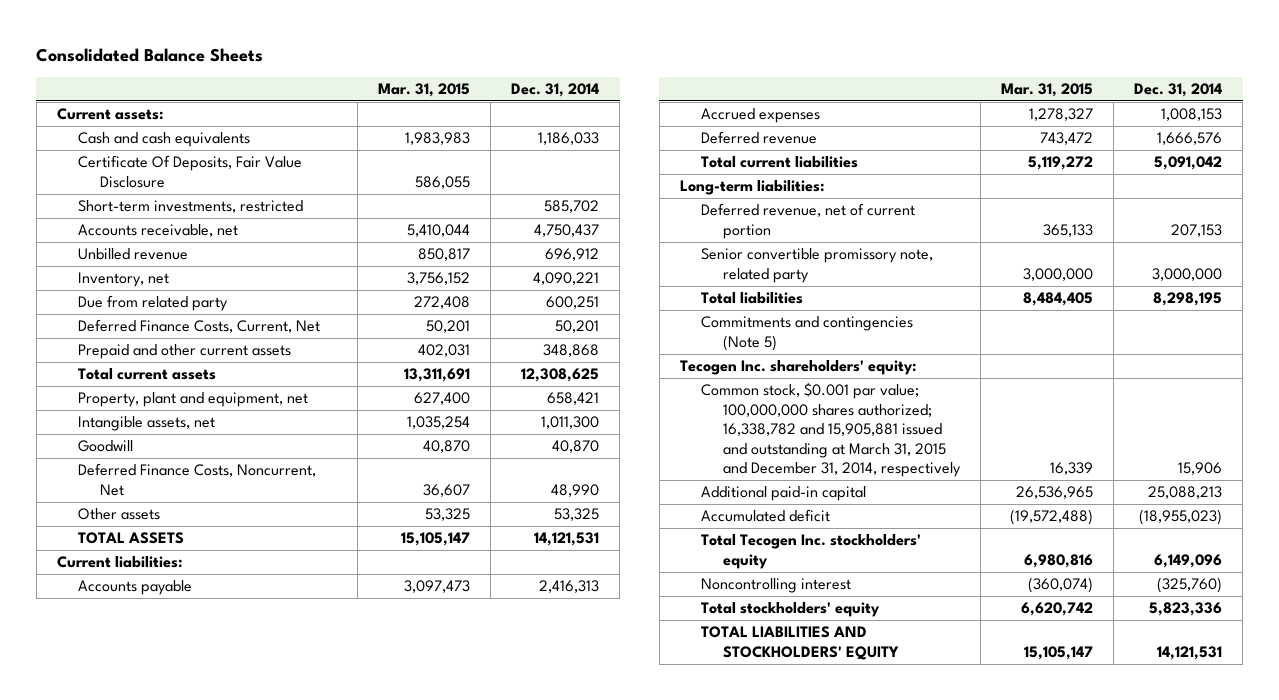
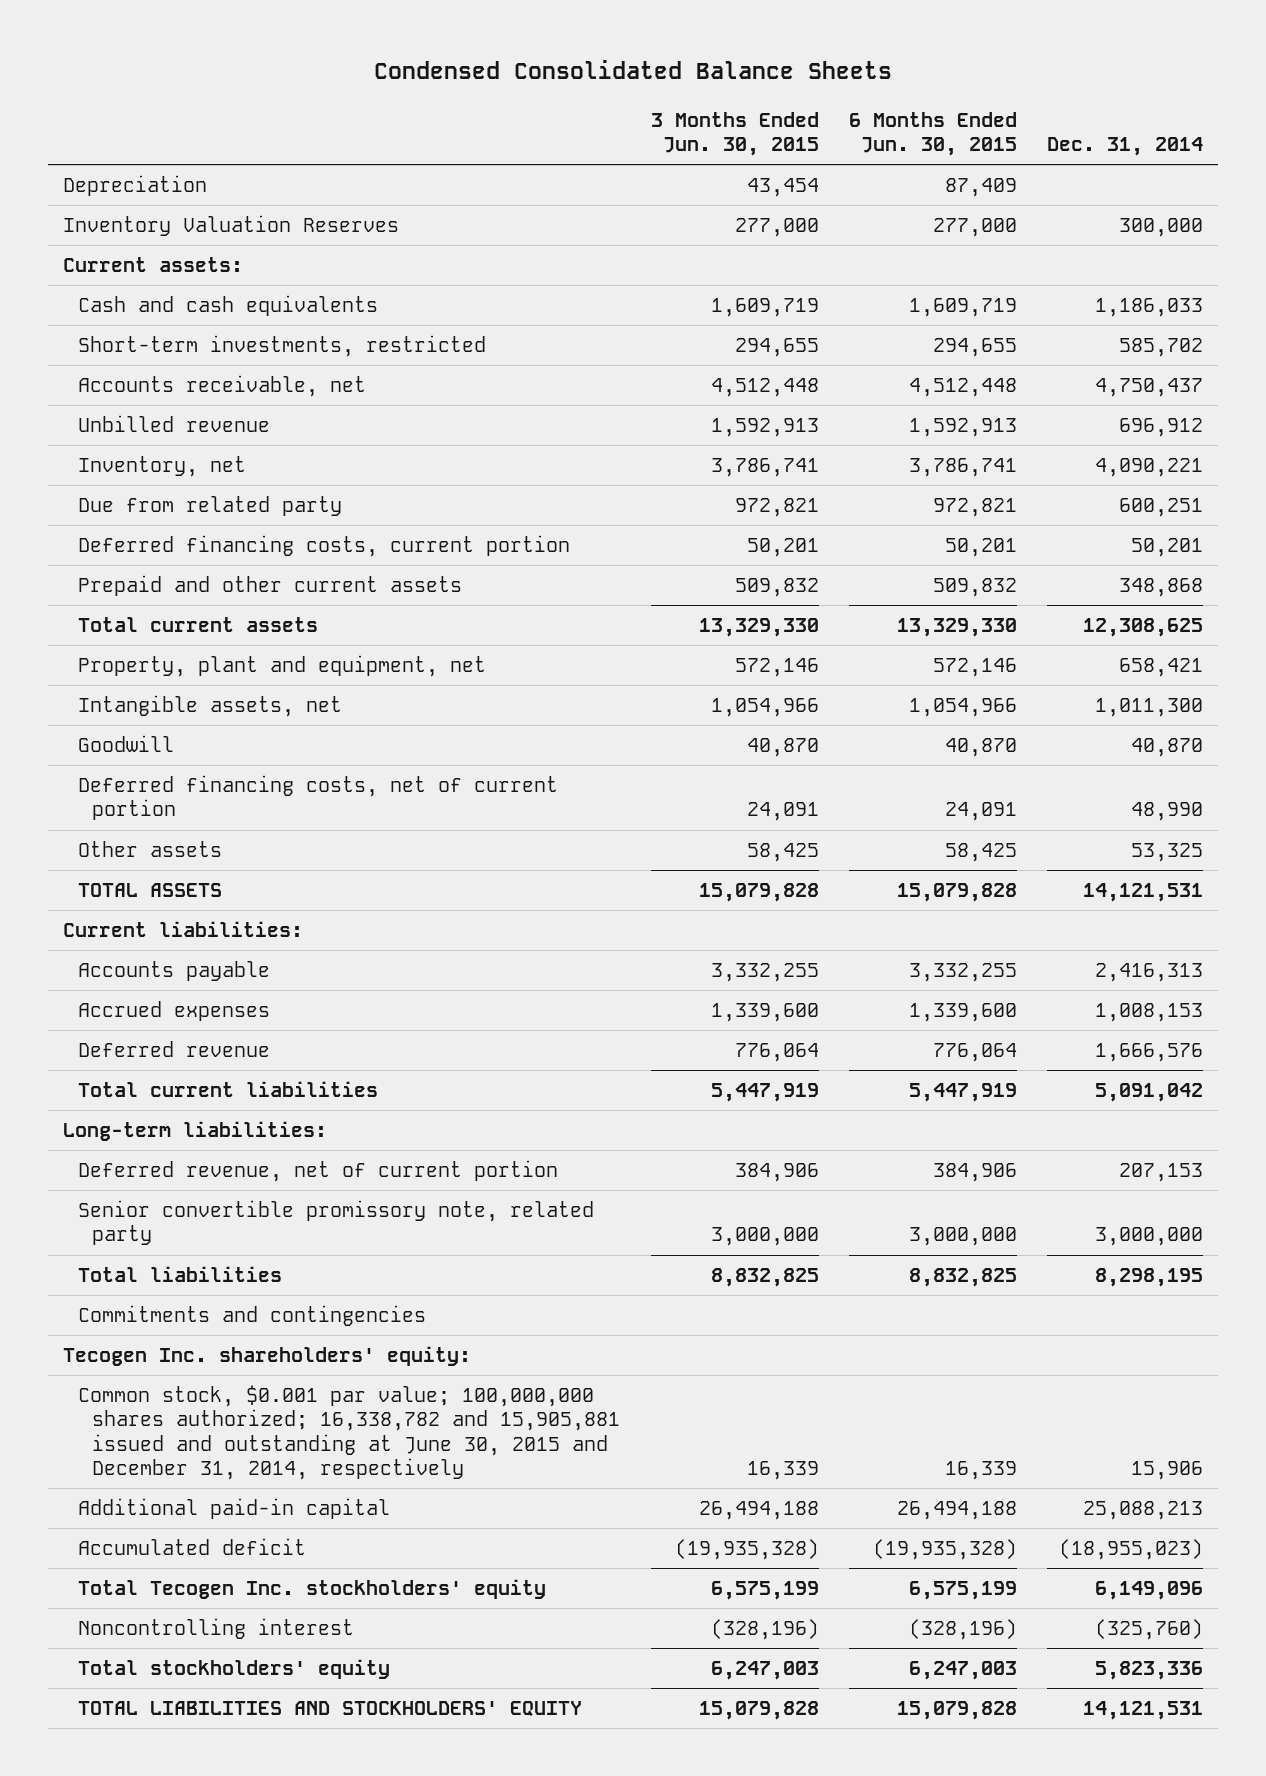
- Consolidated Balance Sheets
+ Condensed Consolidated Balance Sheets
- | Mar. 31, 2015 | Dec. 31, 2014
+ | 3 Months Ended Jun. 30, 2015 | 6 Months Ended Jun. 30, 2015 | Dec. 31, 2014
+ Depreciation | 43,454 | 87,409 |
+ Inventory Valuation Reserves | 277,000 | 277,000 | 300,000
- Certificate Of Deposits, Fair Value Disclosure | 586,055 |
- Deferred Finance Costs, Current, Net | 50,201 | 50,201
+ Deferred financing costs, current portion | 50,201 | 50,201 | 50,201
- Deferred Finance Costs, Noncurrent, Net | 36,607 | 48,990
+ Deferred financing costs, net of current portion | 24,091 | 24,091 | 48,990
- Commitments and contingencies (Note 5)
+ Commitments and contingencies
- Common stock, $0.001 par value; 100,000,000 shares authorized; 16,338,782 and 15,905,881 issued and outstanding at March 31, 2015 and December 31, 2014, respectively | 16,339 | 15,906
+ Common stock, $0.001 par value; 100,000,000 shares authorized; 16,338,782 and 15,905,881 issued and outstanding at June 30, 2015 and December 31, 2014, respectively | 16,339 | 16,339 | 15,906

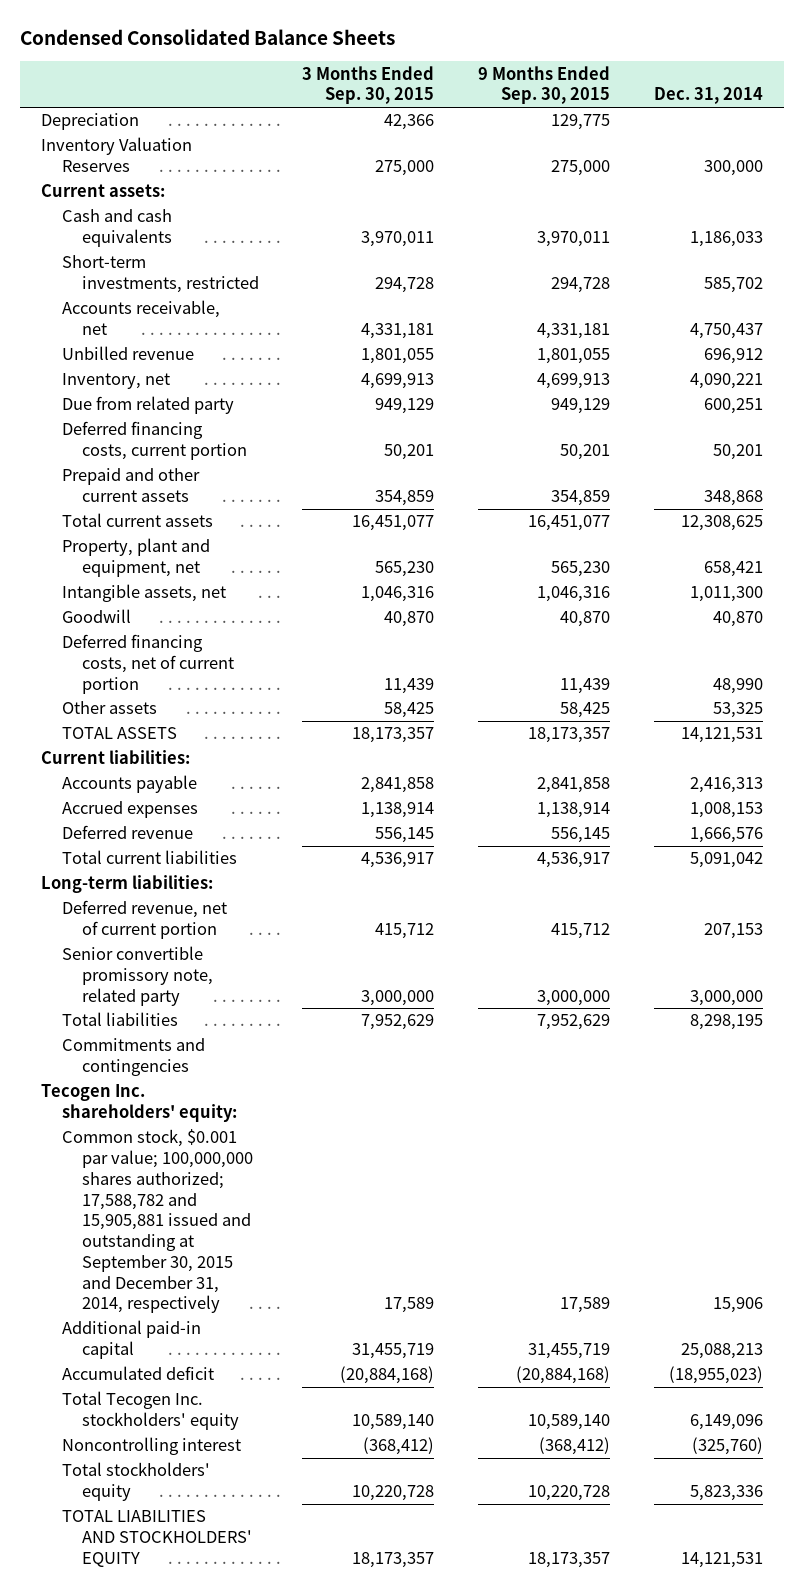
- | 3 Months Ended Jun. 30, 2015 | 6 Months Ended Jun. 30, 2015 | Dec. 31, 2014
+ | 3 Months Ended Sep. 30, 2015 | 9 Months Ended Sep. 30, 2015 | Dec. 31, 2014
- Common stock, $0.001 par value; 100,000,000 shares authorized; 16,338,782 and 15,905,881 issued and outstanding at June 30, 2015 and December 31, 2014, respectively | 16,339 | 16,339 | 15,906
+ Common stock, $0.001 par value; 100,000,000 shares authorized; 17,588,782 and 15,905,881 issued and outstanding at September 30, 2015 and December 31, 2014, respectively | 17,589 | 17,589 | 15,906

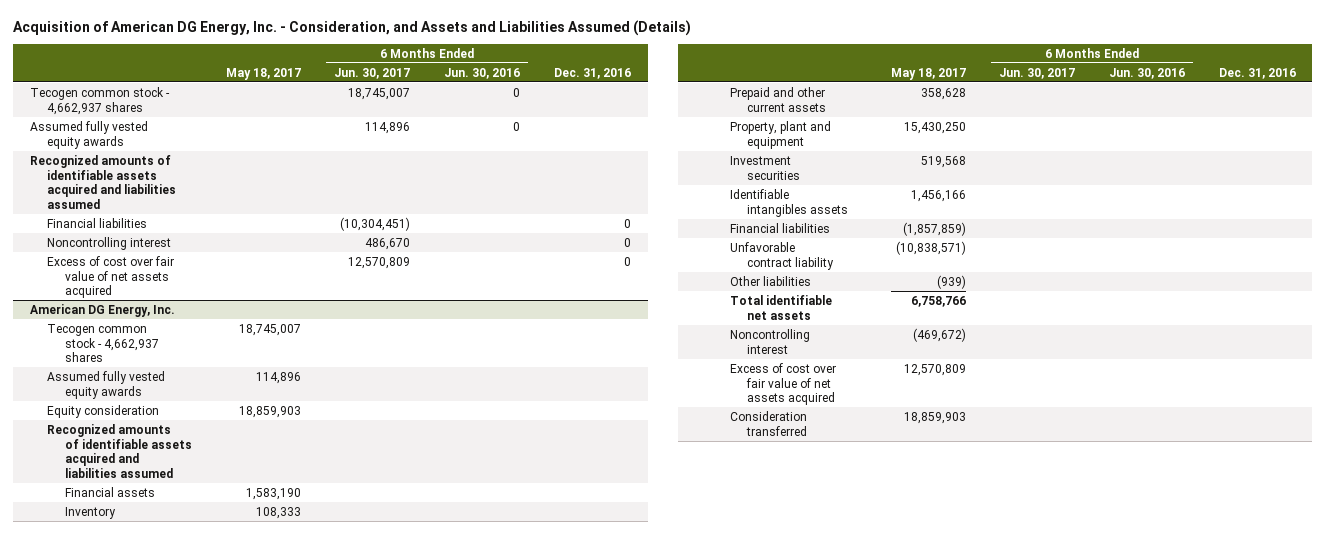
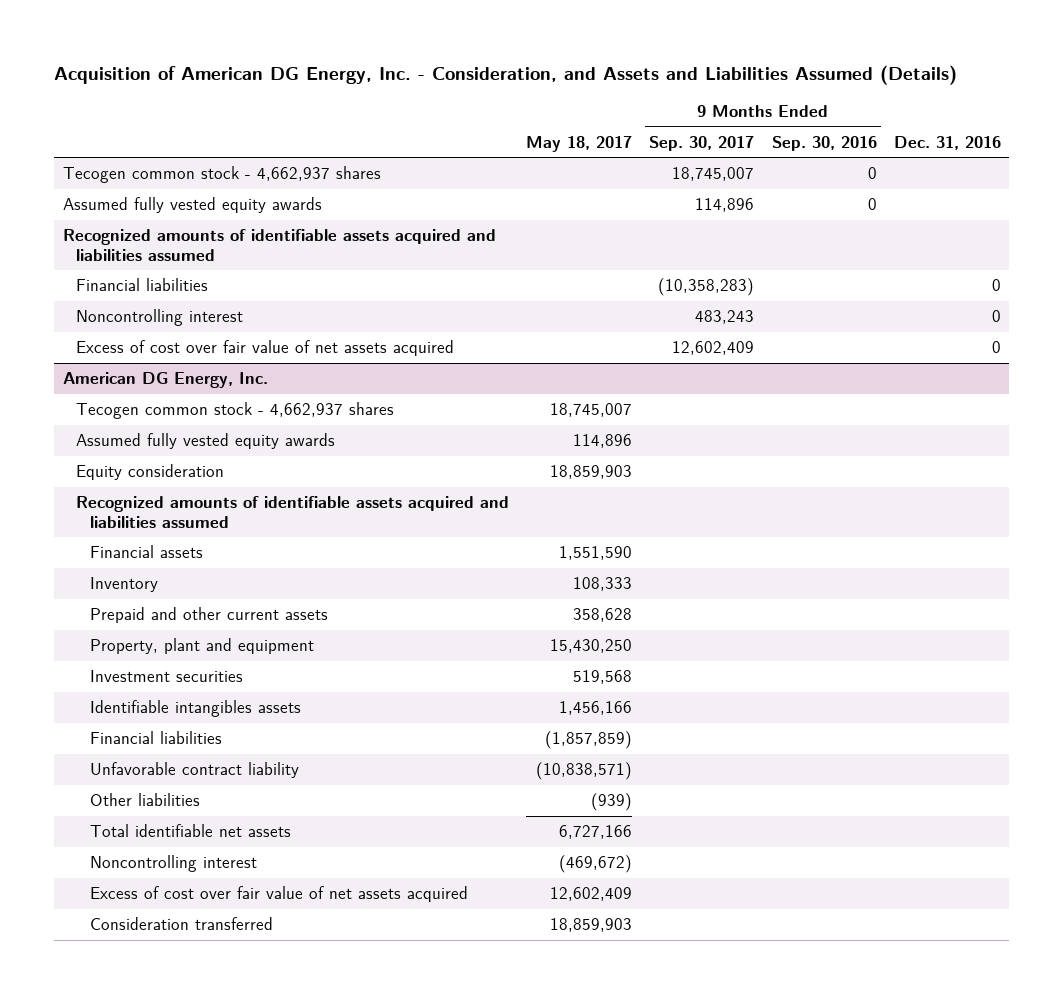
- | May 18, 2017 | 6 Months Ended Jun. 30, 2017 | 6 Months Ended Jun. 30, 2016 | Dec. 31, 2016
+ | May 18, 2017 | 9 Months Ended Sep. 30, 2017 | 9 Months Ended Sep. 30, 2016 | Dec. 31, 2016
@ American DG Energy, Inc.
- Financial assets | 1,583,190 | | |
+ Financial assets | 1,551,590 | | |
- Total identifiable net assets | 6,758,766 | | |
+ Total identifiable net assets | 6,727,166 | | |
- Excess of cost over fair value of net assets acquired | 12,570,809 | | |
+ Excess of cost over fair value of net assets acquired | 12,602,409 | | |

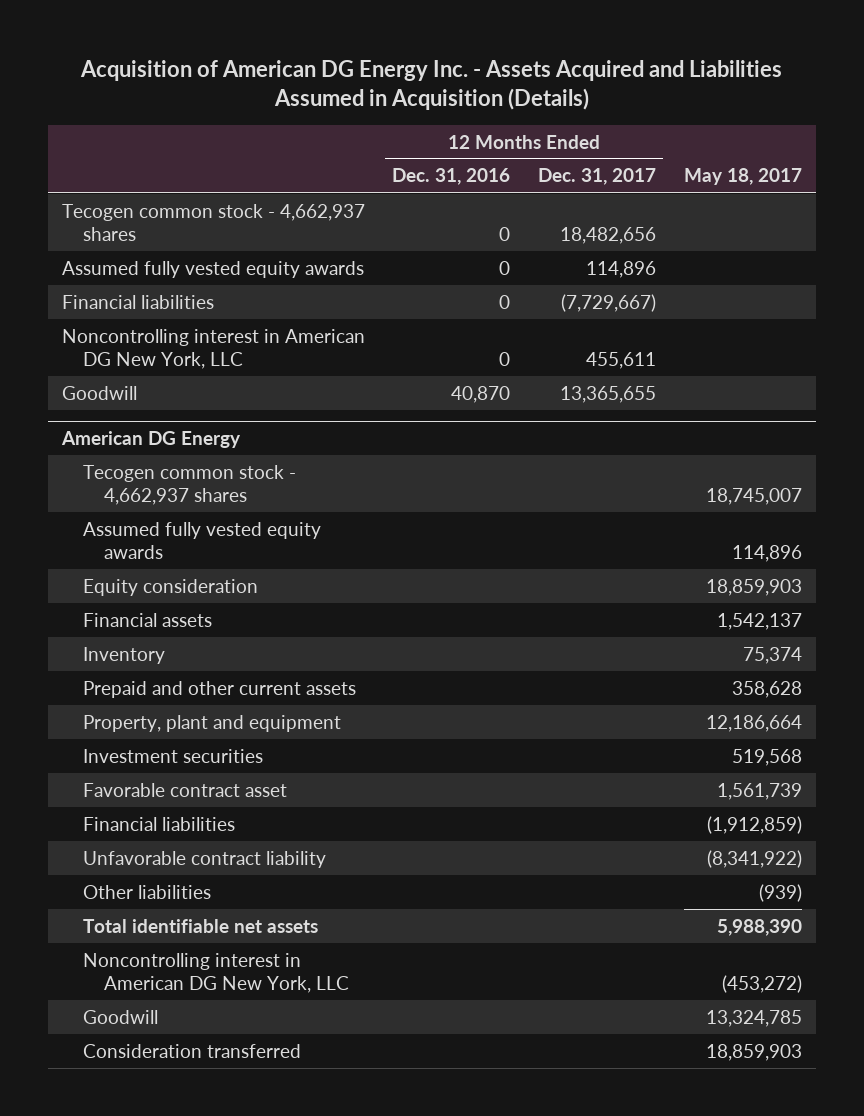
- Acquisition of American DG Energy, Inc. - Consideration, and Assets and Liabilities Assumed (Details)
+ Acquisition of American DG Energy Inc. - Assets Acquired and Liabilities Assumed in Acquisition (Details)
- | May 18, 2017 | 9 Months Ended Sep. 30, 2017 | 9 Months Ended Sep. 30, 2016 | Dec. 31, 2016
+ | 12 Months Ended Dec. 31, 2016 | 12 Months Ended Dec. 31, 2017 | May 18, 2017
- Recognized amounts of identifiable assets acquired and liabilities assumed
- Noncontrolling interest | | 483,243 | | 0
- Excess of cost over fair value of net assets acquired | | 12,602,409 | | 0
- American DG Energy, Inc.
+ Noncontrolling interest in American DG New York, LLC | 0 | 455,611 |
+ Goodwill | 40,870 | 13,365,655 |
+ American DG Energy
- Recognized amounts of identifiable assets acquired and liabilities assumed
- Financial assets | 1,551,590 | | |
- Inventory | 108,333 | | |
+ Financial assets | | | 1,542,137
+ Inventory | | | 75,374
- Property, plant and equipment | 15,430,250 | | |
+ Property, plant and equipment | | | 12,186,664
- Identifiable intangibles assets | 1,456,166 | | |
- Financial liabilities | (1,857,859) | | |
- Unfavorable contract liability | (10,838,571) | | |
+ Favorable contract asset | | | 1,561,739
+ Financial liabilities | | | (1,912,859)
+ Unfavorable contract liability | | | (8,341,922)
- Total identifiable net assets | 6,727,166 | | |
- Noncontrolling interest | (469,672) | | |
- Excess of cost over fair value of net assets acquired | 12,602,409 | | |
+ Total identifiable net assets | | | 5,988,390
+ Noncontrolling interest in American DG New York, LLC | | | (453,272)
+ Goodwill | | | 13,324,785

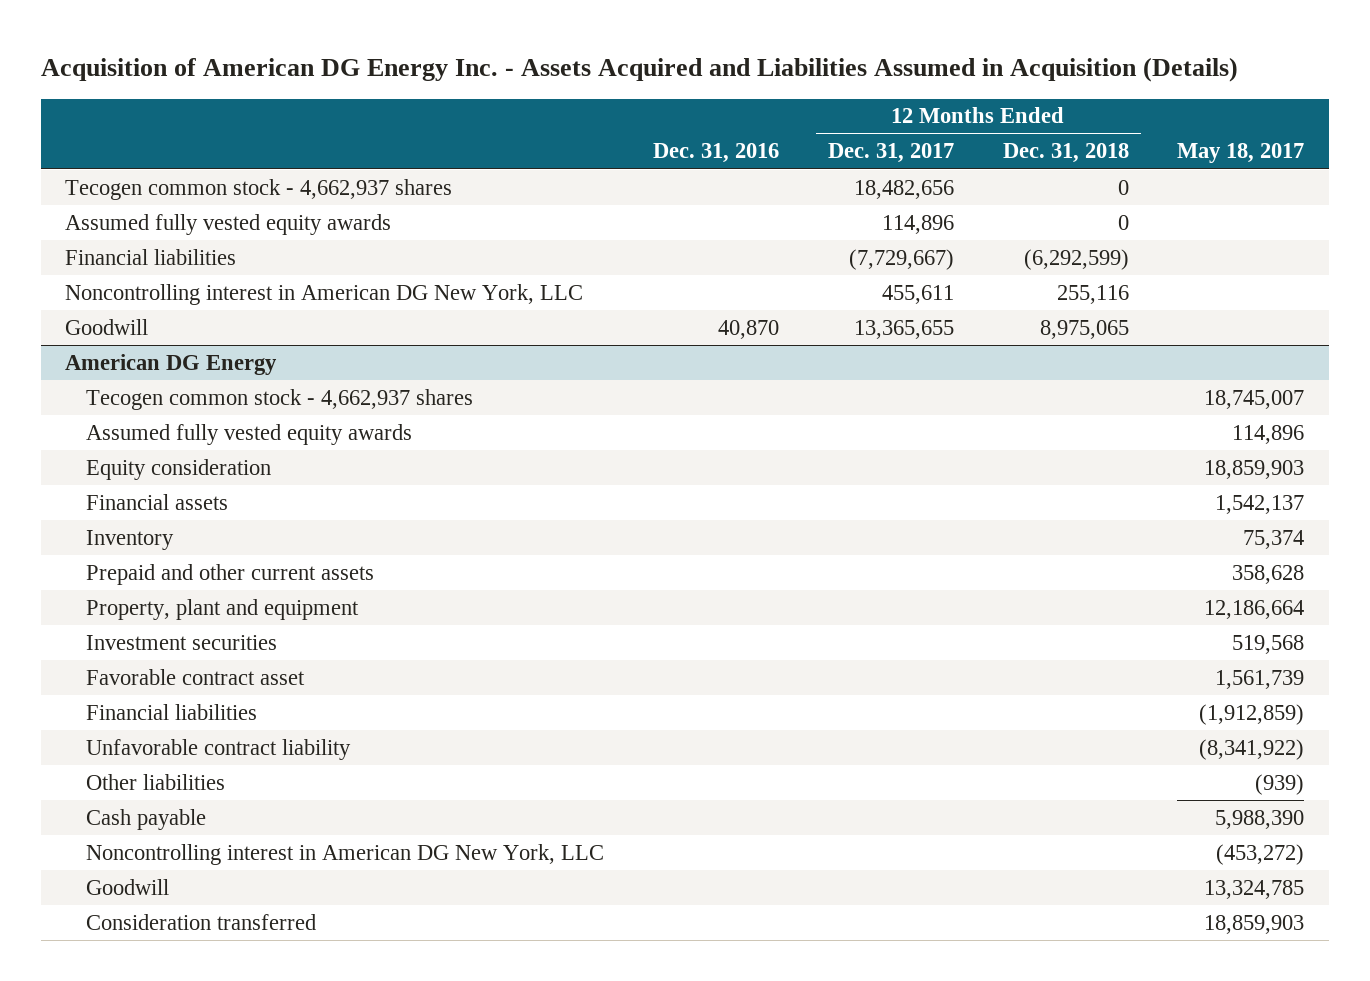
- | 12 Months Ended Dec. 31, 2016 | 12 Months Ended Dec. 31, 2017 | May 18, 2017
+ | Dec. 31, 2016 | 12 Months Ended Dec. 31, 2017 | 12 Months Ended Dec. 31, 2018 | May 18, 2017
@ American DG Energy
- Total identifiable net assets | | | 5,988,390
+ Cash payable | | | | 5,988,390

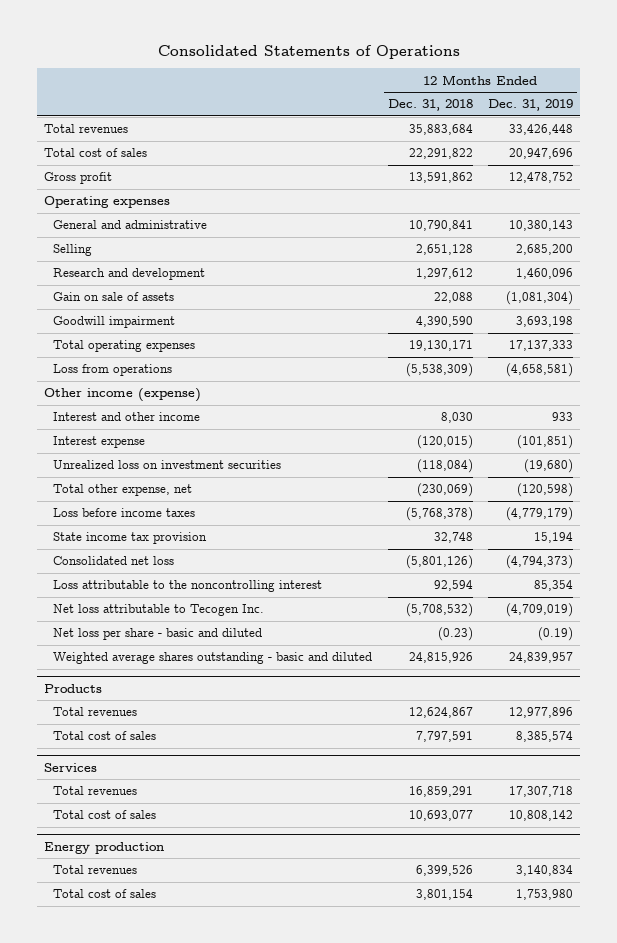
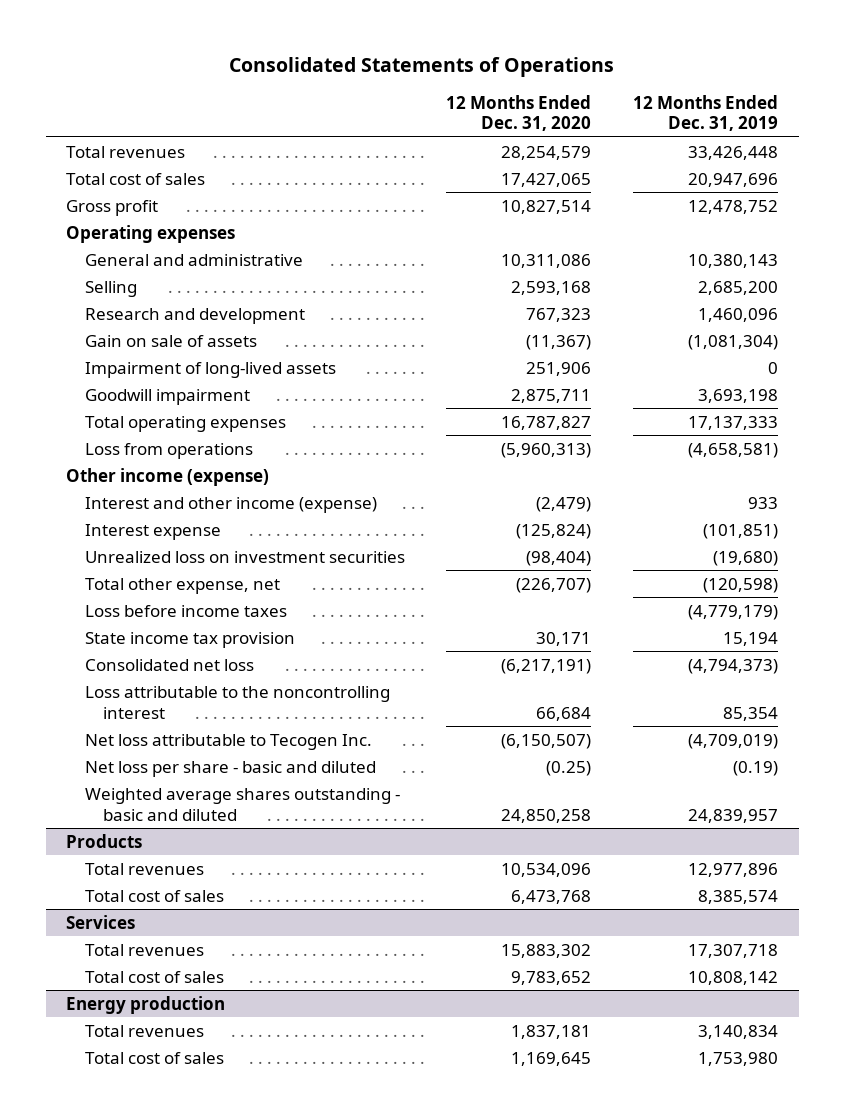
- | 12 Months Ended Dec. 31, 2018 | 12 Months Ended Dec. 31, 2019
+ | 12 Months Ended Dec. 31, 2020 | 12 Months Ended Dec. 31, 2019
+ Impairment of long-lived assets | 251,906 | 0
- Interest and other income | 8,030 | 933
+ Interest and other income (expense) | (2,479) | 933

